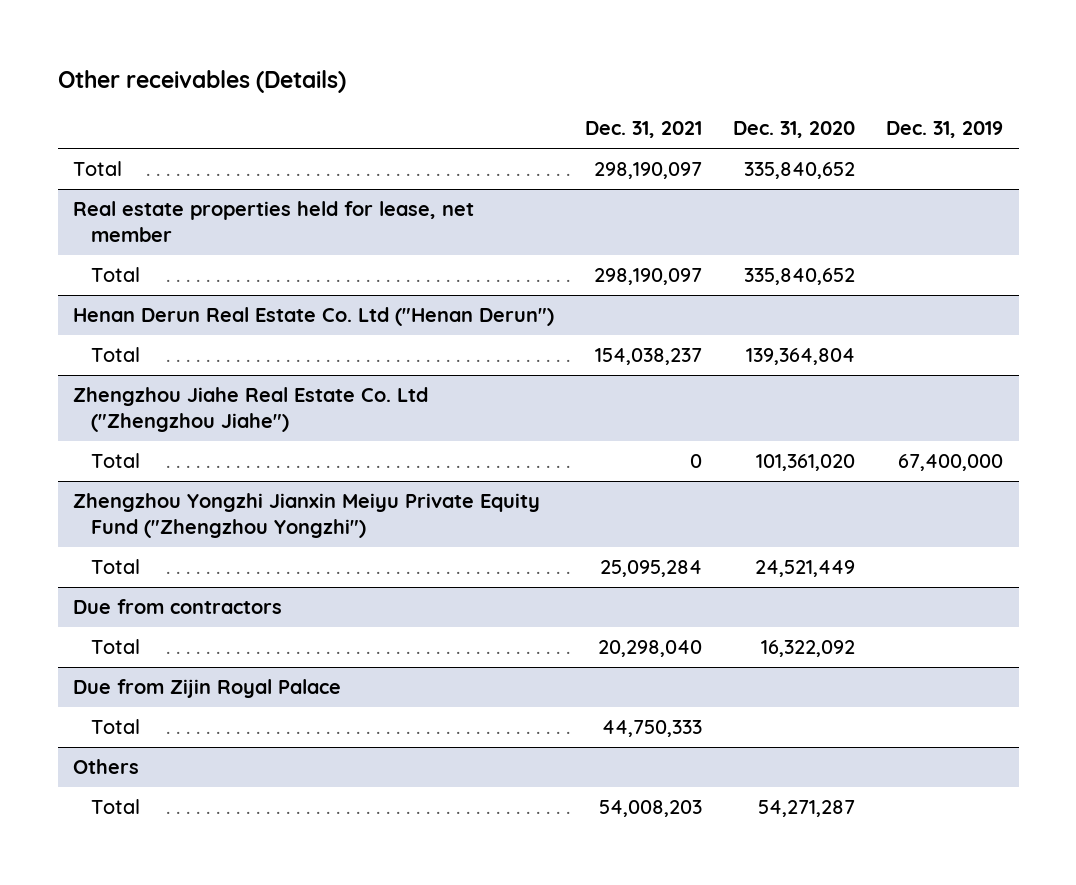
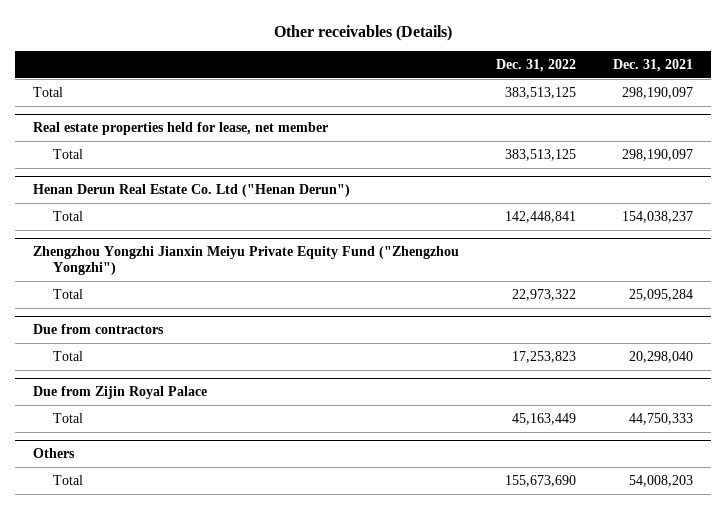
- | Dec. 31, 2021 | Dec. 31, 2020 | Dec. 31, 2019
+ | Dec. 31, 2022 | Dec. 31, 2021
- Zhengzhou Jiahe Real Estate Co. Ltd ("Zhengzhou Jiahe")
- Total | 0 | 101,361,020 | 67,400,000

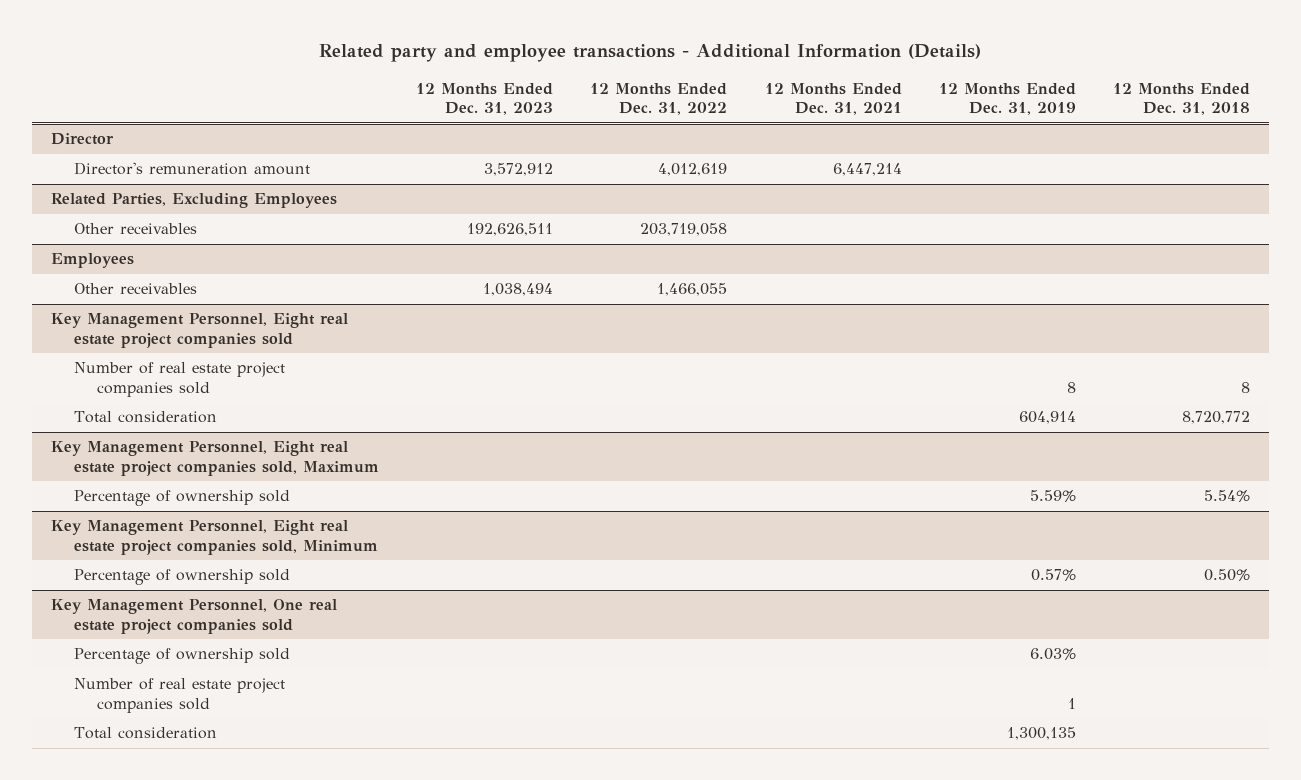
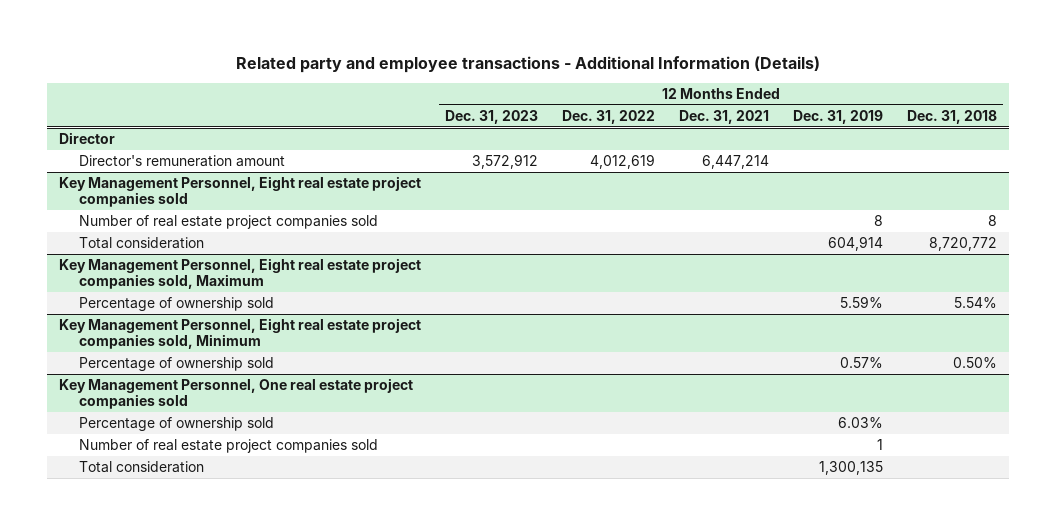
- Related Parties, Excluding Employees
- Other receivables | 192,626,511 | 203,719,058 | | |
- Employees
- Other receivables | 1,038,494 | 1,466,055 | | |

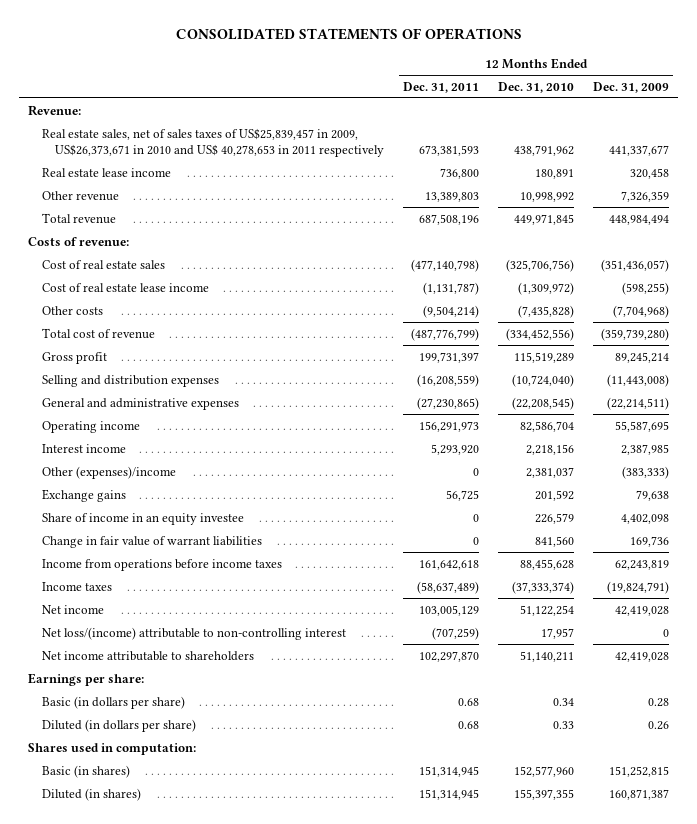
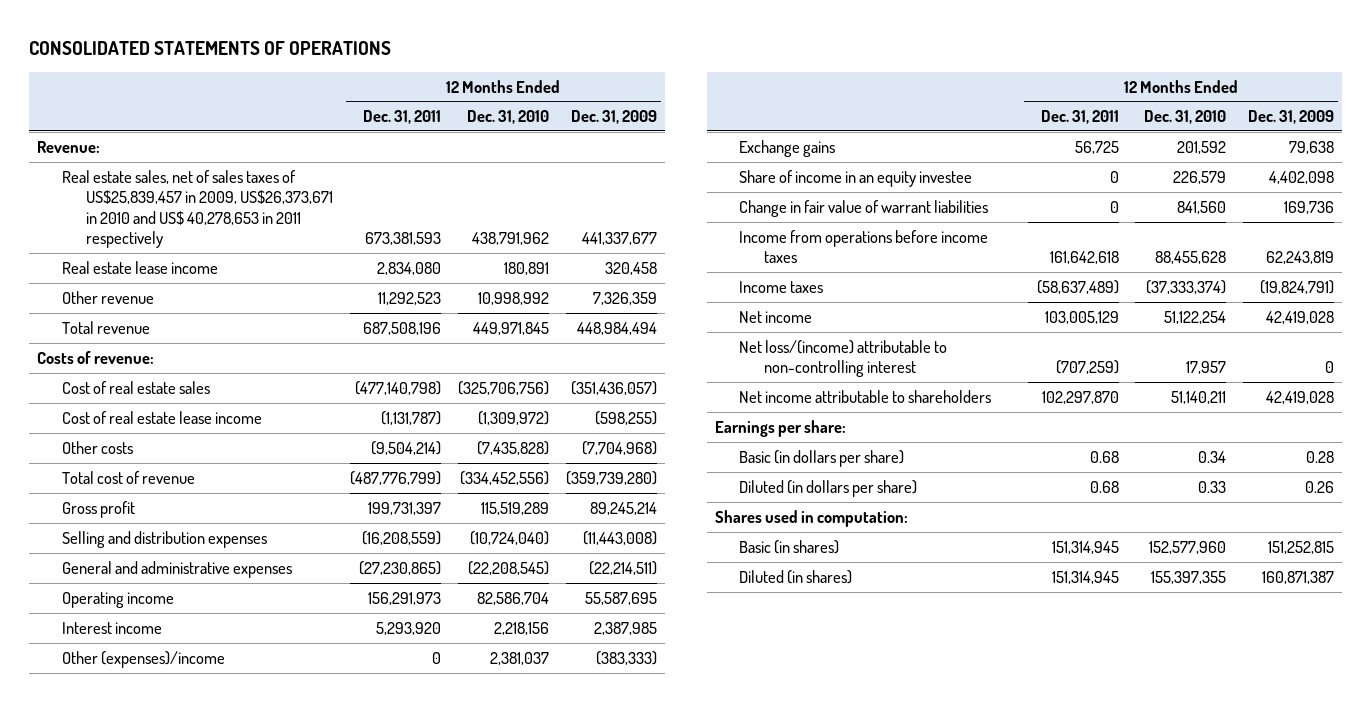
- Real estate lease income | 736,800 | 180,891 | 320,458
- Other revenue | 13,389,803 | 10,998,992 | 7,326,359
+ Real estate lease income | 2,834,080 | 180,891 | 320,458
+ Other revenue | 11,292,523 | 10,998,992 | 7,326,359

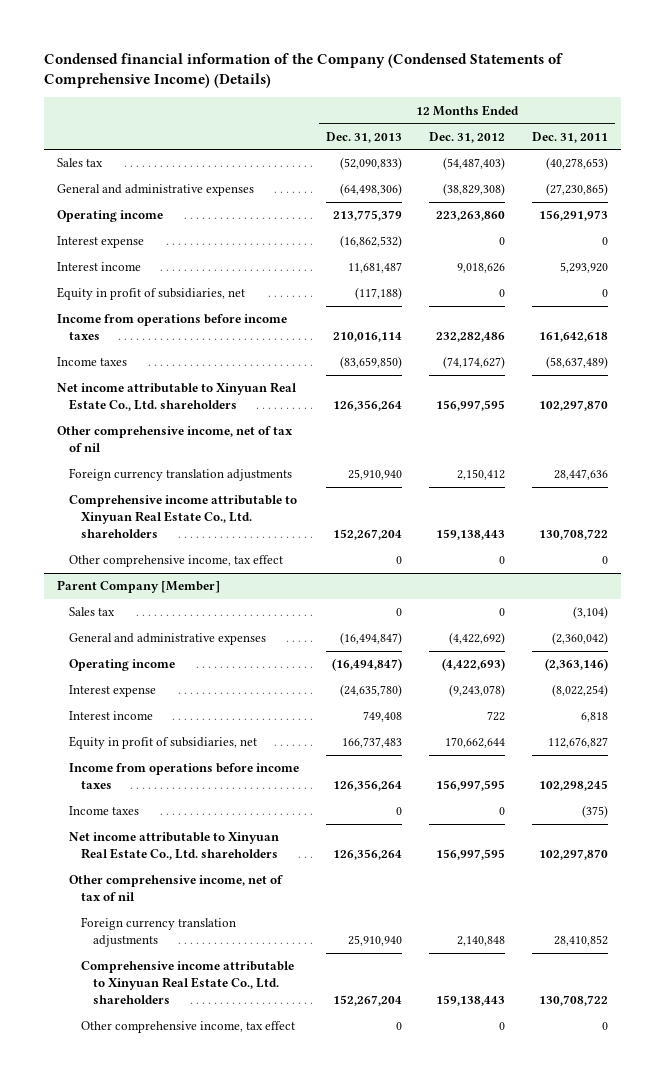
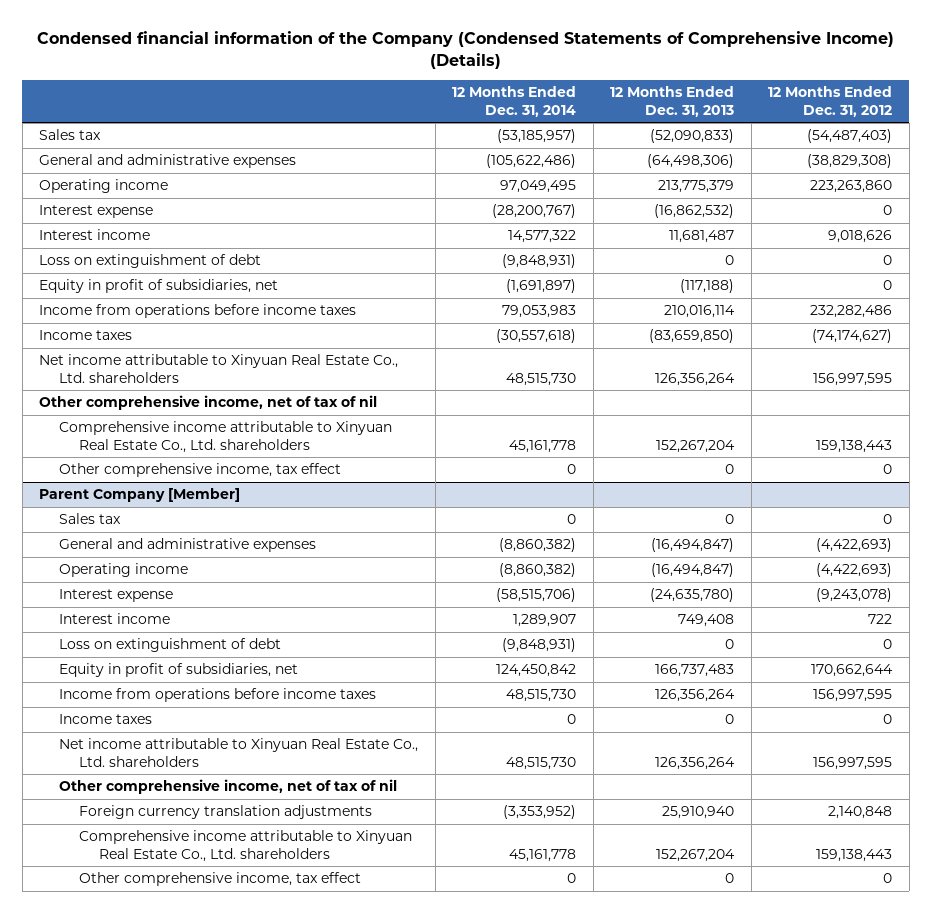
- | 12 Months Ended Dec. 31, 2013 | 12 Months Ended Dec. 31, 2012 | 12 Months Ended Dec. 31, 2011
+ | 12 Months Ended Dec. 31, 2014 | 12 Months Ended Dec. 31, 2013 | 12 Months Ended Dec. 31, 2012
+ Loss on extinguishment of debt | (9,848,931) | 0 | 0
- Foreign currency translation adjustments | 25,910,940 | 2,150,412 | 28,447,636
@ Parent Company [Member]
- General and administrative expenses | (16,494,847) | (4,422,692) | (2,360,042)
+ General and administrative expenses | (8,860,382) | (16,494,847) | (4,422,693)
+ Loss on extinguishment of debt | (9,848,931) | 0 | 0

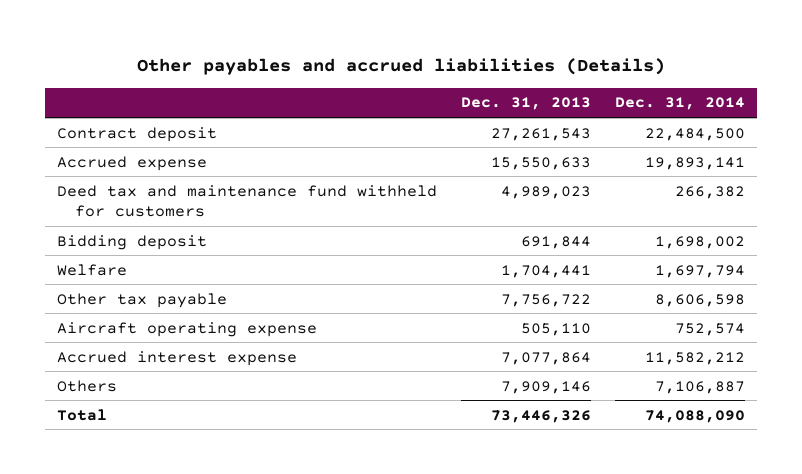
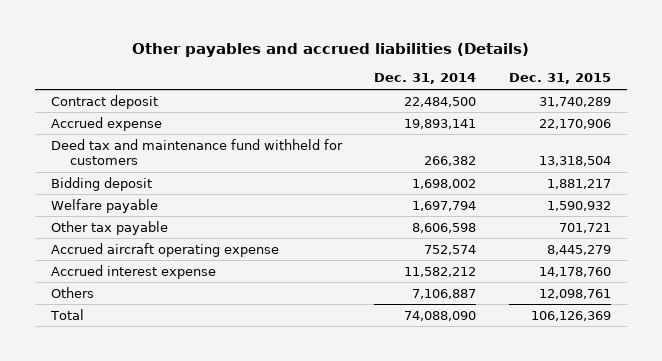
- | Dec. 31, 2013 | Dec. 31, 2014
+ | Dec. 31, 2014 | Dec. 31, 2015
- Welfare | 1,704,441 | 1,697,794
+ Welfare payable | 1,697,794 | 1,590,932
- Aircraft operating expense | 505,110 | 752,574
+ Accrued aircraft operating expense | 752,574 | 8,445,279

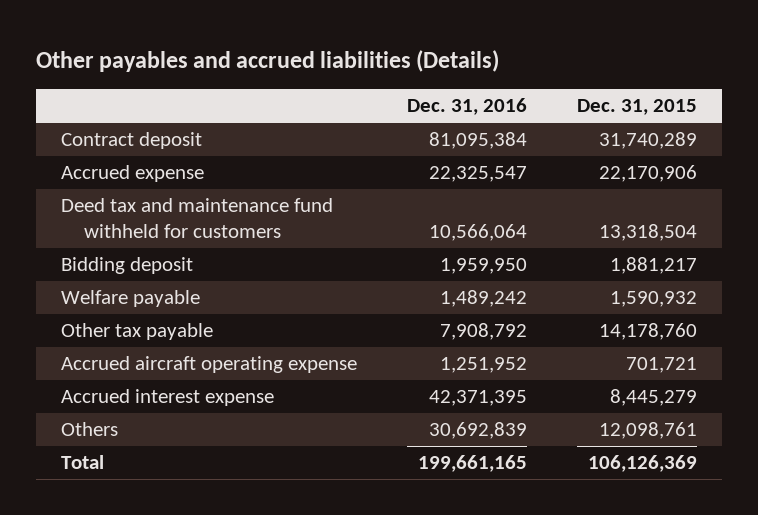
- | Dec. 31, 2014 | Dec. 31, 2015
+ | Dec. 31, 2016 | Dec. 31, 2015
- Other tax payable | 8,606,598 | 701,721
- Accrued aircraft operating expense | 752,574 | 8,445,279
- Accrued interest expense | 11,582,212 | 14,178,760
+ Other tax payable | 7,908,792 | 14,178,760
+ Accrued aircraft operating expense | 1,251,952 | 701,721
+ Accrued interest expense | 42,371,395 | 8,445,279

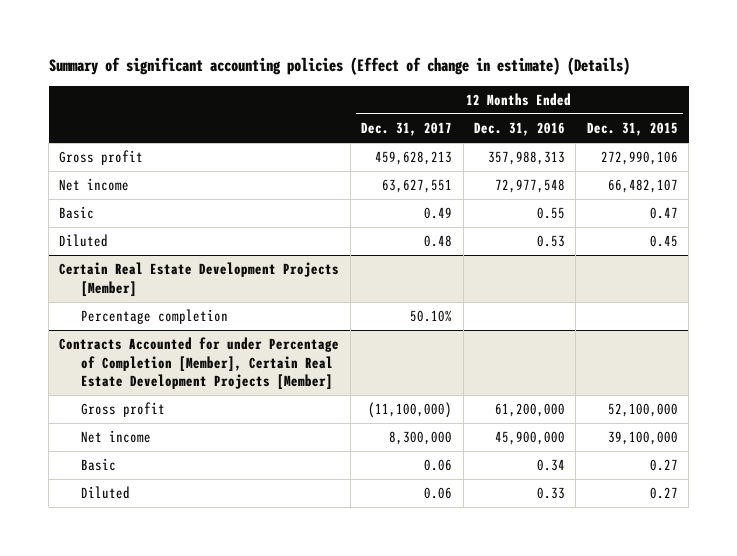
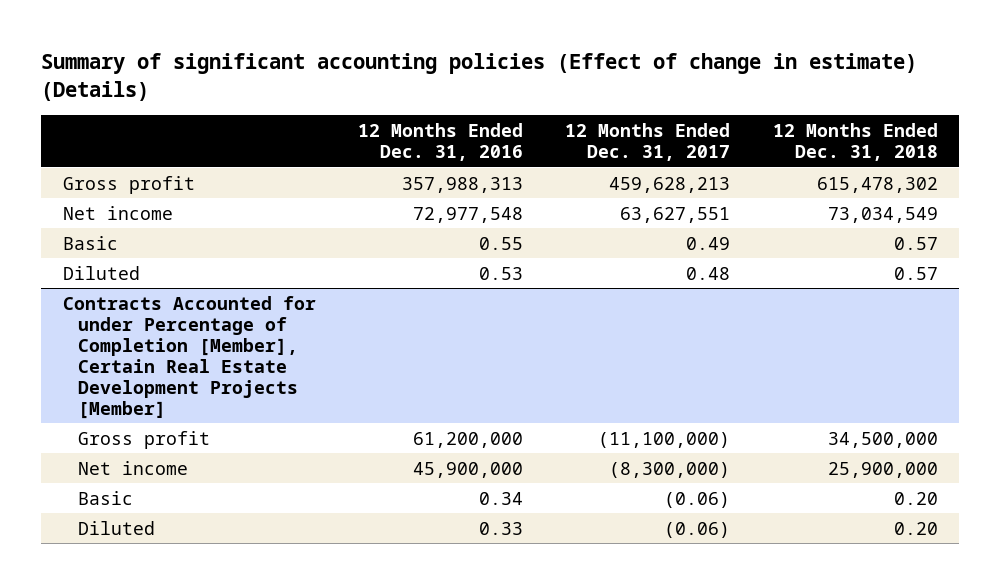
- | 12 Months Ended Dec. 31, 2017 | 12 Months Ended Dec. 31, 2016 | 12 Months Ended Dec. 31, 2015
+ | 12 Months Ended Dec. 31, 2016 | 12 Months Ended Dec. 31, 2017 | 12 Months Ended Dec. 31, 2018
- Certain Real Estate Development Projects [Member]
- Percentage completion | 50.10% | |
@ Contracts Accounted for under Percentage of Completion [Member], Certain Real Estate Development Projects [Member]
- Net income | 8,300,000 | 45,900,000 | 39,100,000
- Basic | 0.06 | 0.34 | 0.27
- Diluted | 0.06 | 0.33 | 0.27
+ Net income | 45,900,000 | (8,300,000) | 25,900,000
+ Basic | 0.34 | (0.06) | 0.20
+ Diluted | 0.33 | (0.06) | 0.20

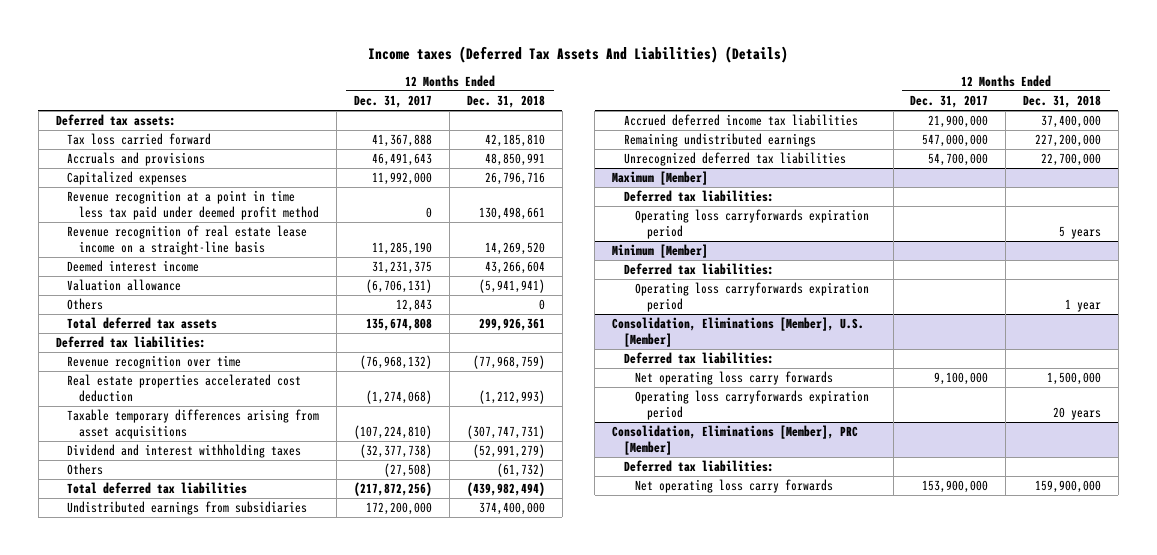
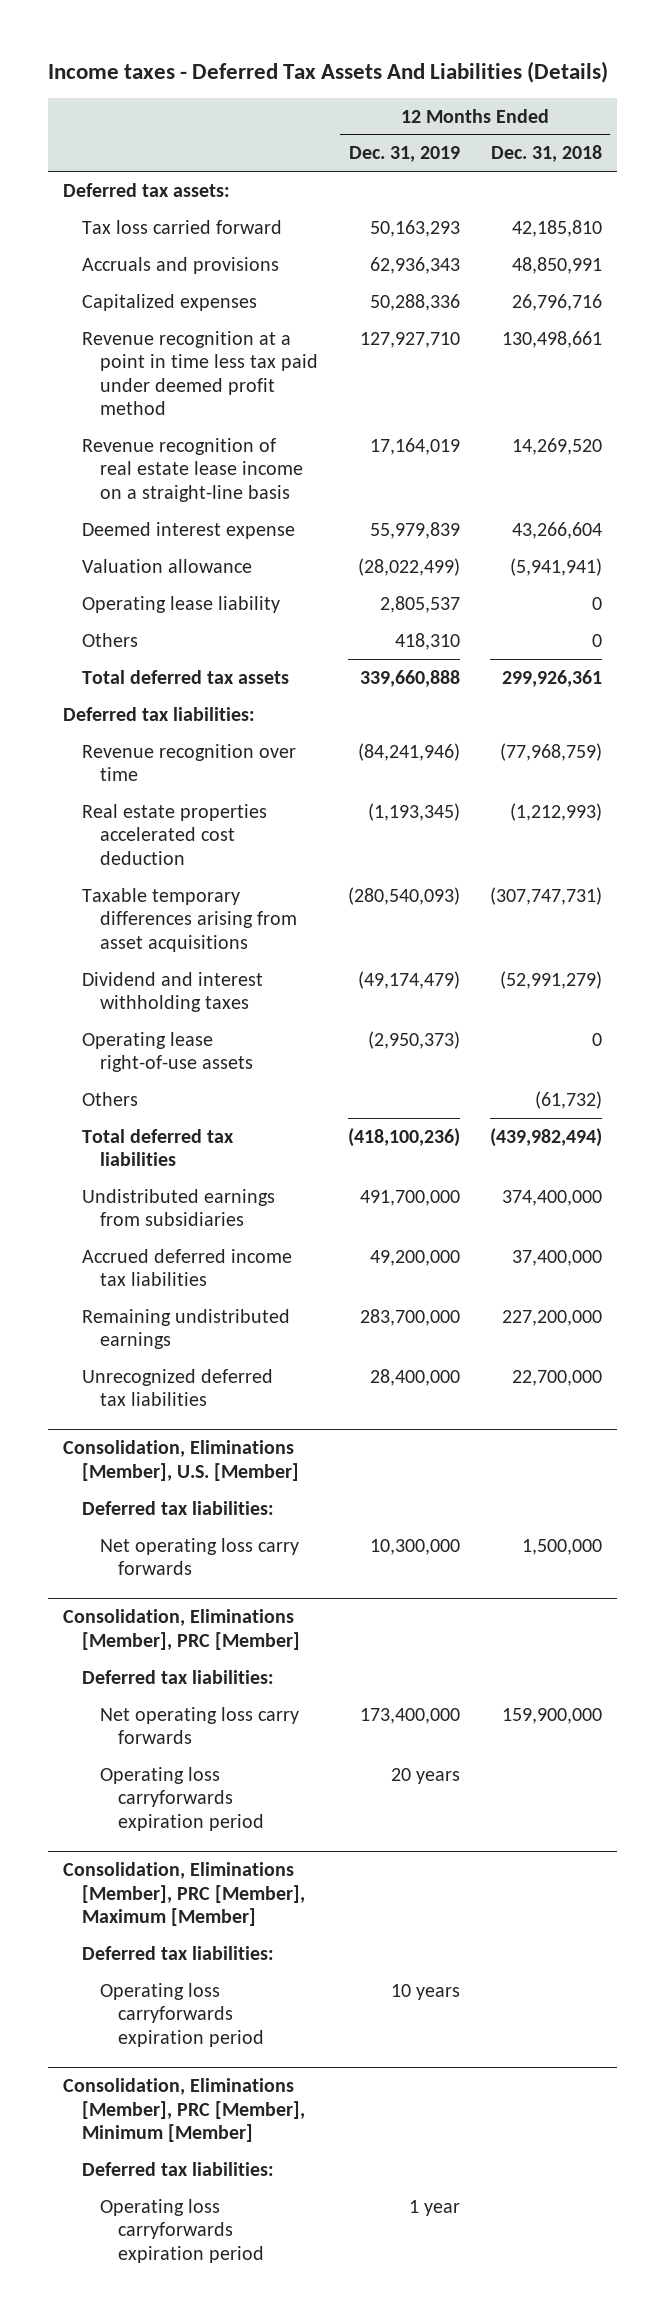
- Income taxes (Deferred Tax Assets And Liabilities) (Details)
+ Income taxes - Deferred Tax Assets And Liabilities (Details)
- | 12 Months Ended Dec. 31, 2017 | 12 Months Ended Dec. 31, 2018
+ | 12 Months Ended Dec. 31, 2019 | 12 Months Ended Dec. 31, 2018
- Deemed interest income | 31,231,375 | 43,266,604
+ Deemed interest expense | 55,979,839 | 43,266,604
+ Operating lease liability | 2,805,537 | 0
+ Operating lease right-of-use assets | (2,950,373) | 0
- Maximum [Member]
- Deferred tax liabilities:
- Operating loss carryforwards expiration period | | 5 years
- Minimum [Member]
- Deferred tax liabilities:
- Operating loss carryforwards expiration period | | 1 year
@ Consolidation, Eliminations [Member], U.S. [Member]
- Operating loss carryforwards expiration period | | 20 years
@ Consolidation, Eliminations [Member], PRC [Member]
+ Operating loss carryforwards expiration period | 20 years |
+ Consolidation, Eliminations [Member], PRC [Member], Maximum [Member]
+ Deferred tax liabilities:
+ Operating loss carryforwards expiration period | 10 years |
+ Consolidation, Eliminations [Member], PRC [Member], Minimum [Member]
+ Deferred tax liabilities:
+ Operating loss carryforwards expiration period | 1 year |

